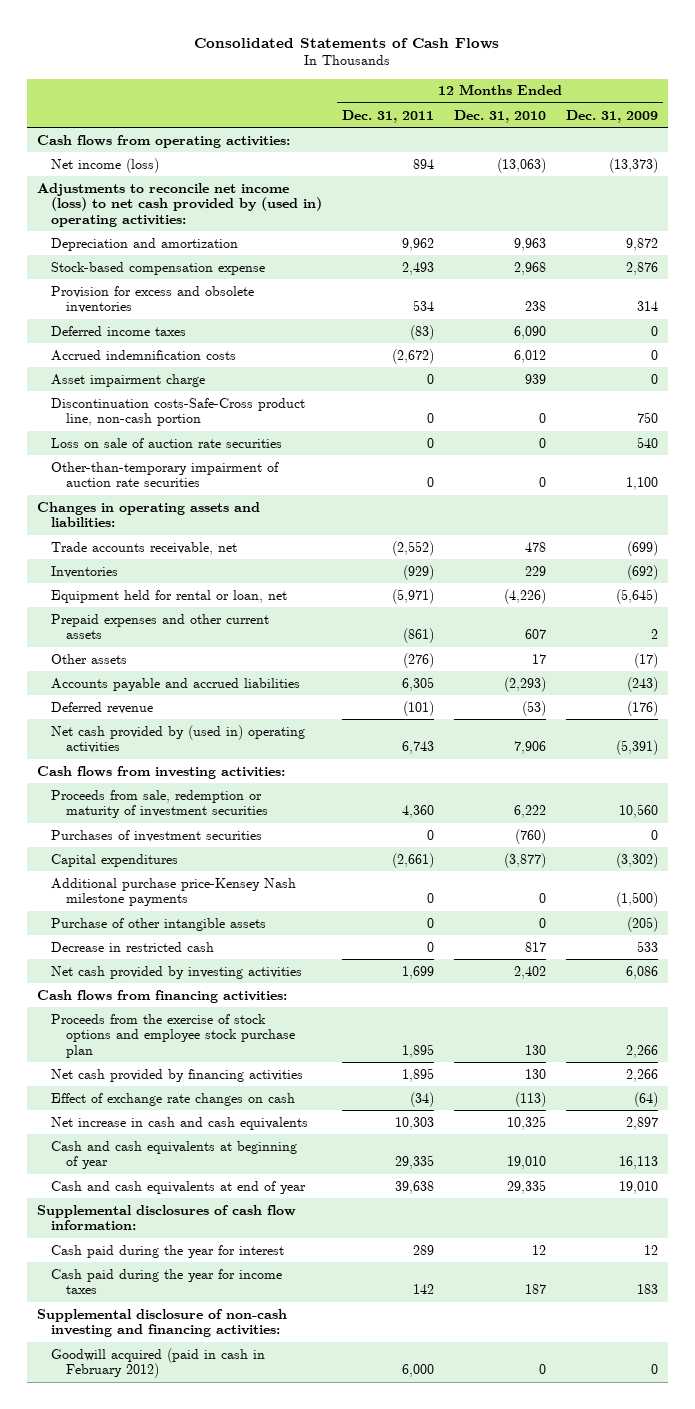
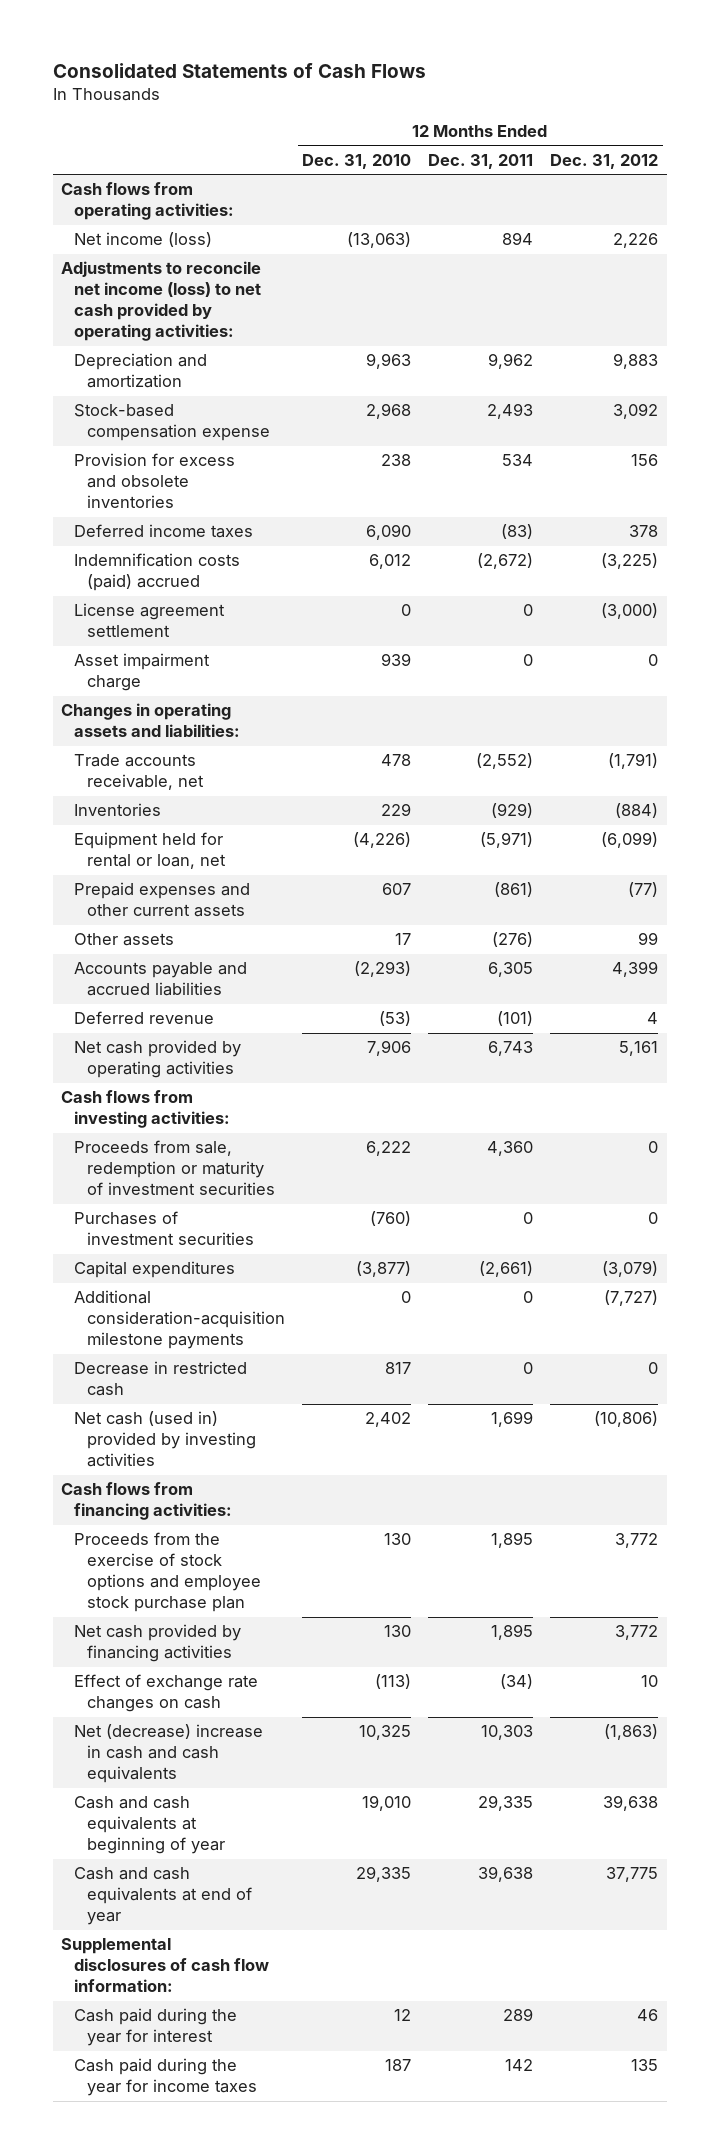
- | 12 Months Ended Dec. 31, 2011 | 12 Months Ended Dec. 31, 2010 | 12 Months Ended Dec. 31, 2009
+ | 12 Months Ended Dec. 31, 2010 | 12 Months Ended Dec. 31, 2011 | 12 Months Ended Dec. 31, 2012
- Adjustments to reconcile net income (loss) to net cash provided by (used in) operating activities:
+ Adjustments to reconcile net income (loss) to net cash provided by operating activities:
- Accrued indemnification costs | (2,672) | 6,012 | 0
+ Indemnification costs (paid) accrued | 6,012 | (2,672) | (3,225)
+ License agreement settlement | 0 | 0 | (3,000)
- Discontinuation costs-Safe-Cross product line, non-cash portion | 0 | 0 | 750
- Loss on sale of auction rate securities | 0 | 0 | 540
- Other-than-temporary impairment of auction rate securities | 0 | 0 | 1,100
- Net cash provided by (used in) operating activities | 6,743 | 7,906 | (5,391)
+ Net cash provided by operating activities | 7,906 | 6,743 | 5,161
- Additional purchase price-Kensey Nash milestone payments | 0 | 0 | (1,500)
- Purchase of other intangible assets | 0 | 0 | (205)
+ Additional consideration-acquisition milestone payments | 0 | 0 | (7,727)
- Net cash provided by investing activities | 1,699 | 2,402 | 6,086
+ Net cash (used in) provided by investing activities | 2,402 | 1,699 | (10,806)
- Net increase in cash and cash equivalents | 10,303 | 10,325 | 2,897
+ Net (decrease) increase in cash and cash equivalents | 10,325 | 10,303 | (1,863)
- Supplemental disclosure of non-cash investing and financing activities:
- Goodwill acquired (paid in cash in February 2012) | 6,000 | 0 | 0

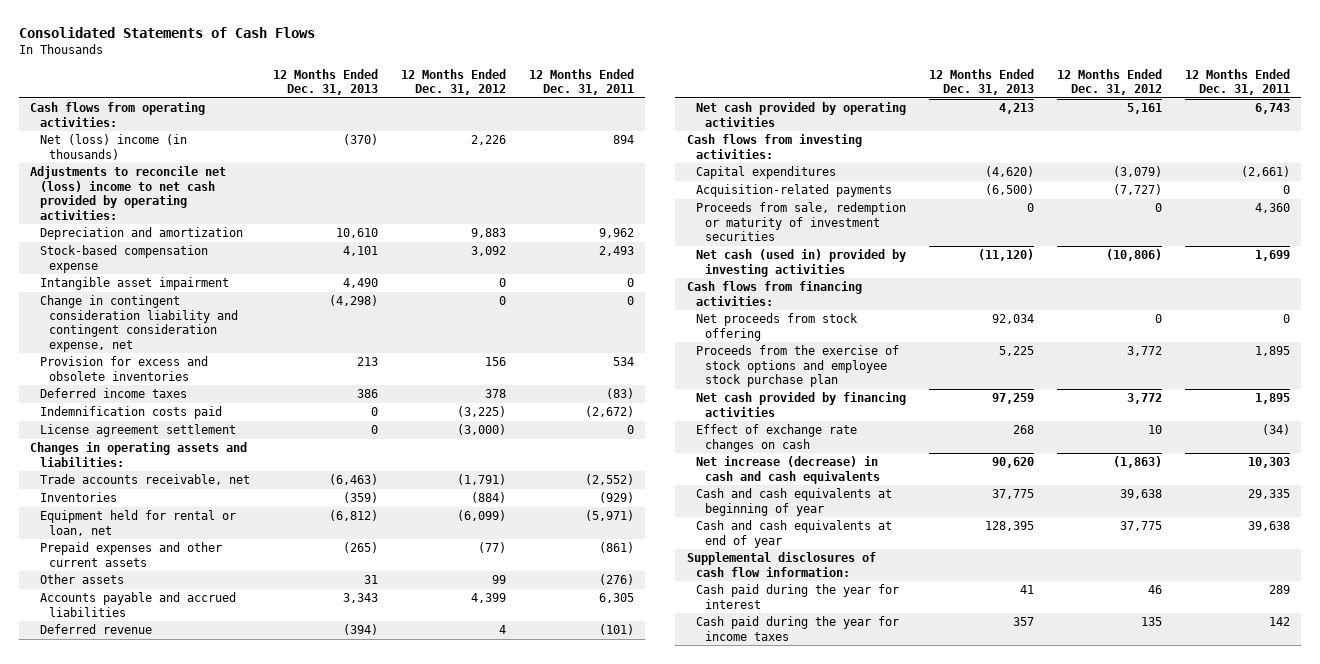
- | 12 Months Ended Dec. 31, 2010 | 12 Months Ended Dec. 31, 2011 | 12 Months Ended Dec. 31, 2012
+ | 12 Months Ended Dec. 31, 2013 | 12 Months Ended Dec. 31, 2012 | 12 Months Ended Dec. 31, 2011
- Net income (loss) | (13,063) | 894 | 2,226
- Adjustments to reconcile net income (loss) to net cash provided by operating activities:
+ Net (loss) income (in thousands) | (370) | 2,226 | 894
+ Adjustments to reconcile net (loss) income to net cash provided by operating activities:
+ Intangible asset impairment | 4,490 | 0 | 0
+ Change in contingent consideration liability and contingent consideration expense, net | (4,298) | 0 | 0
- Indemnification costs (paid) accrued | 6,012 | (2,672) | (3,225)
+ Indemnification costs paid | 0 | (3,225) | (2,672)
- Asset impairment charge | 939 | 0 | 0
- Purchases of investment securities | (760) | 0 | 0
- Additional consideration-acquisition milestone payments | 0 | 0 | (7,727)
- Decrease in restricted cash | 817 | 0 | 0
+ Acquisition-related payments | (6,500) | (7,727) | 0
moved down: Proceeds from sale, redemption or maturity of investment securities | 0 | 0 | 4,360
+ Net proceeds from stock offering | 92,034 | 0 | 0
- Net (decrease) increase in cash and cash equivalents | 10,325 | 10,303 | (1,863)
+ Net increase (decrease) in cash and cash equivalents | 90,620 | (1,863) | 10,303

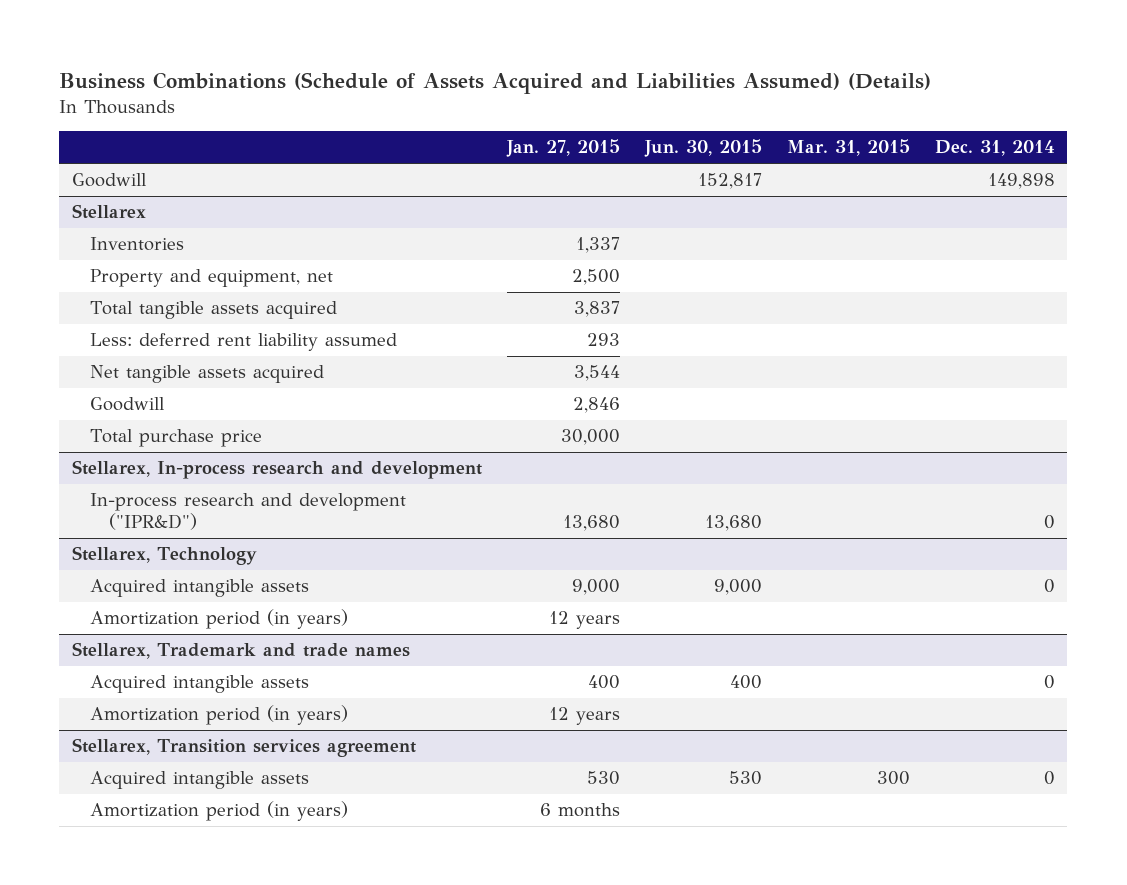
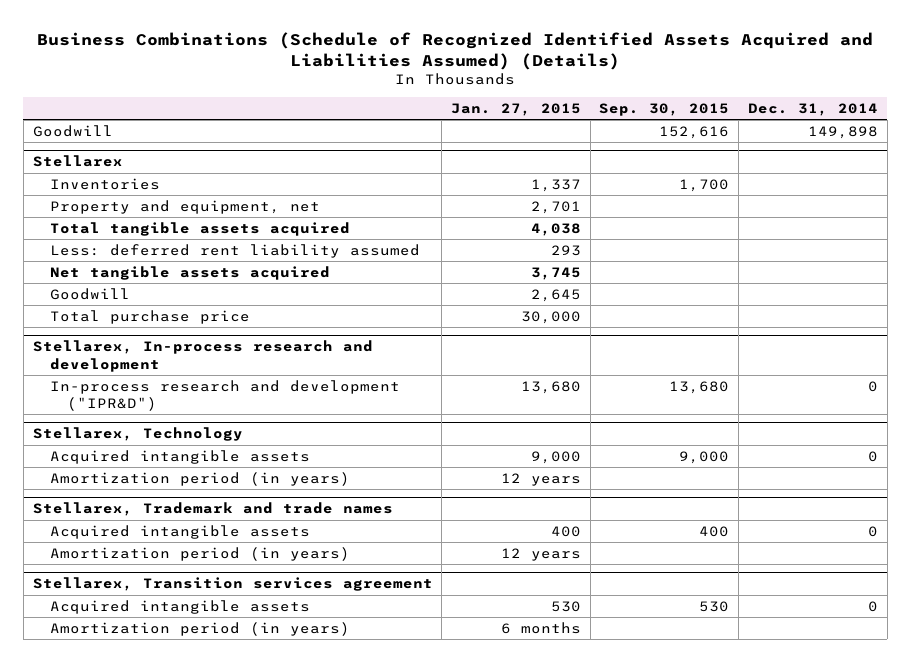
- Business Combinations (Schedule of Assets Acquired and Liabilities Assumed) (Details)
+ Business Combinations (Schedule of Recognized Identified Assets Acquired and Liabilities Assumed) (Details)
- | Jan. 27, 2015 | Jun. 30, 2015 | Mar. 31, 2015 | Dec. 31, 2014
+ | Jan. 27, 2015 | Sep. 30, 2015 | Dec. 31, 2014
@ Stellarex
- Property and equipment, net | 2,500 | | |
- Total tangible assets acquired | 3,837 | | |
+ Property and equipment, net | 2,701 | |
+ Total tangible assets acquired | 4,038 | |
- Net tangible assets acquired | 3,544 | | |
- Goodwill | 2,846 | | |
+ Net tangible assets acquired | 3,745 | |
+ Goodwill | 2,645 | |

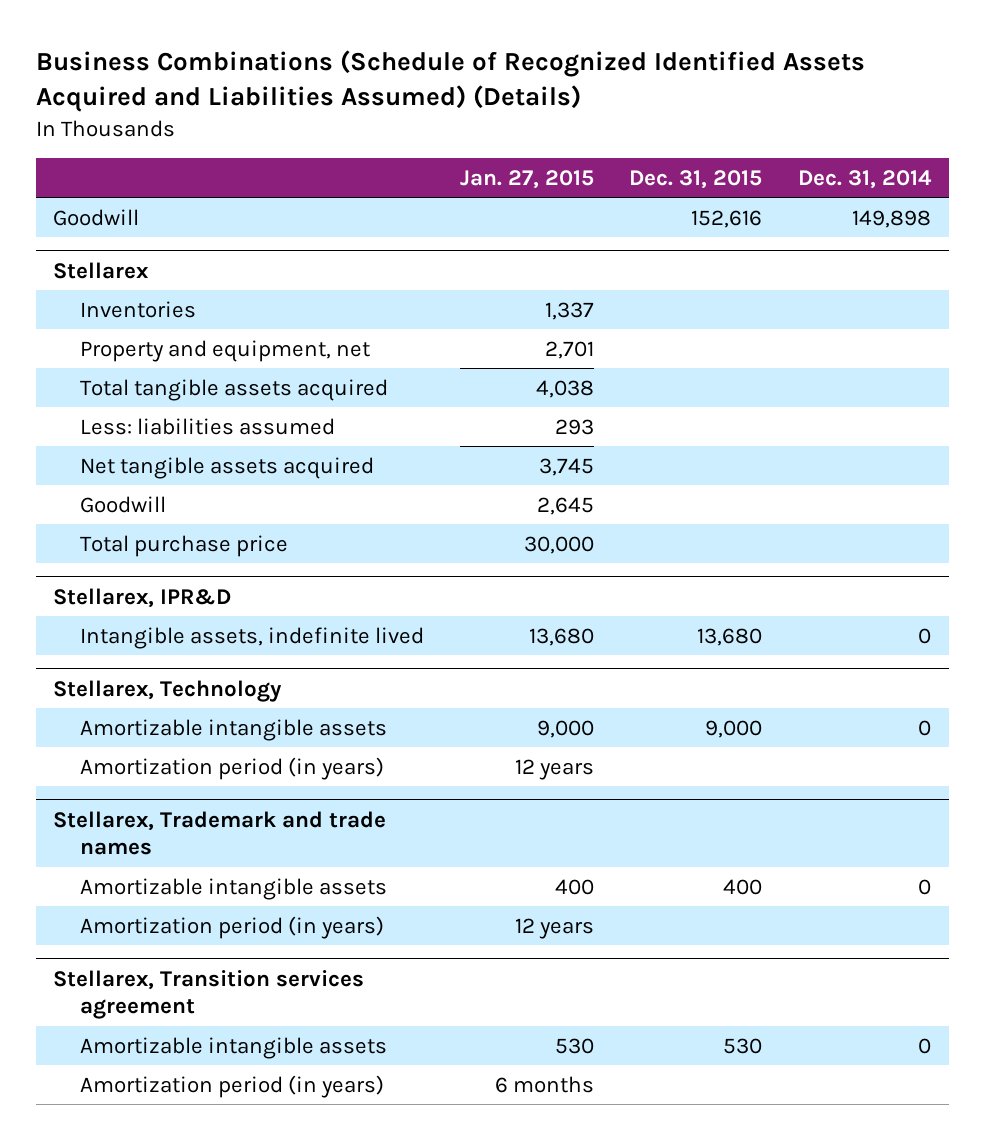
- | Jan. 27, 2015 | Sep. 30, 2015 | Dec. 31, 2014
+ | Jan. 27, 2015 | Dec. 31, 2015 | Dec. 31, 2014
@ Stellarex
- Less: deferred rent liability assumed | 293 | |
+ Less: liabilities assumed | 293 | |
- Stellarex, In-process research and development
- In-process research and development ("IPR&D") | 13,680 | 13,680 | 0
+ Stellarex, IPR&D
+ Intangible assets, indefinite lived | 13,680 | 13,680 | 0
@ Stellarex, Technology
- Acquired intangible assets | 9,000 | 9,000 | 0
+ Amortizable intangible assets | 9,000 | 9,000 | 0
@ Stellarex, Trademark and trade names
- Acquired intangible assets | 400 | 400 | 0
+ Amortizable intangible assets | 400 | 400 | 0
@ Stellarex, Transition services agreement
- Acquired intangible assets | 530 | 530 | 0
+ Amortizable intangible assets | 530 | 530 | 0

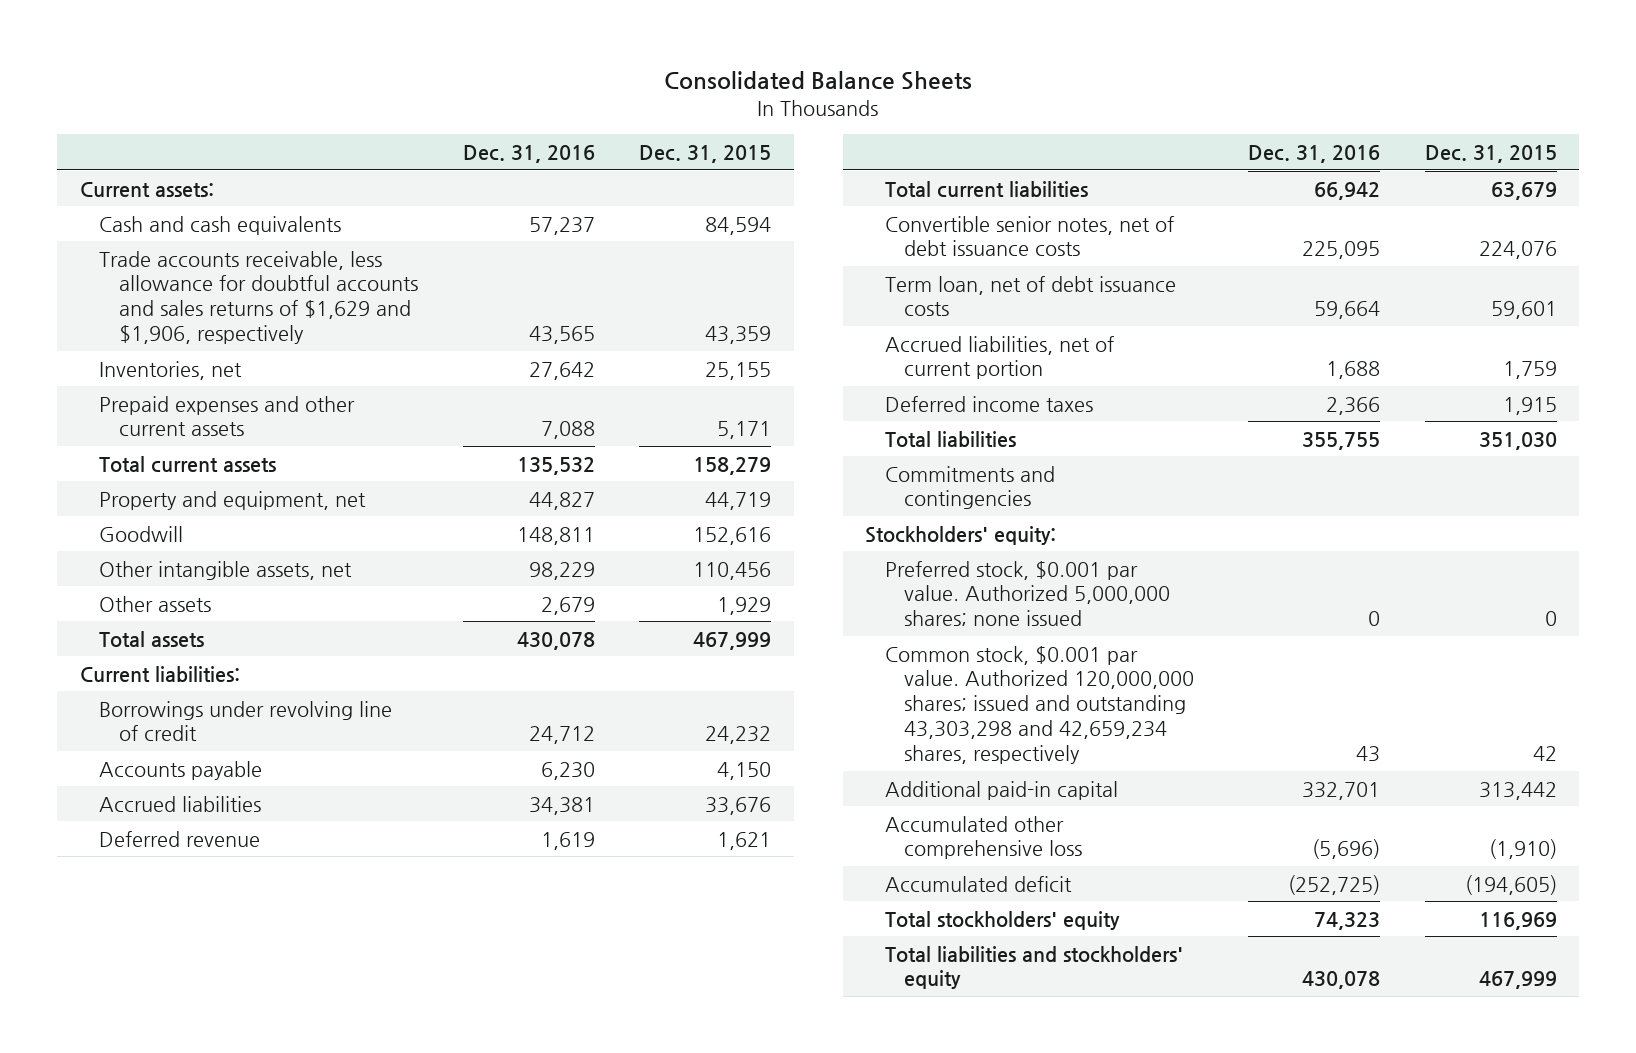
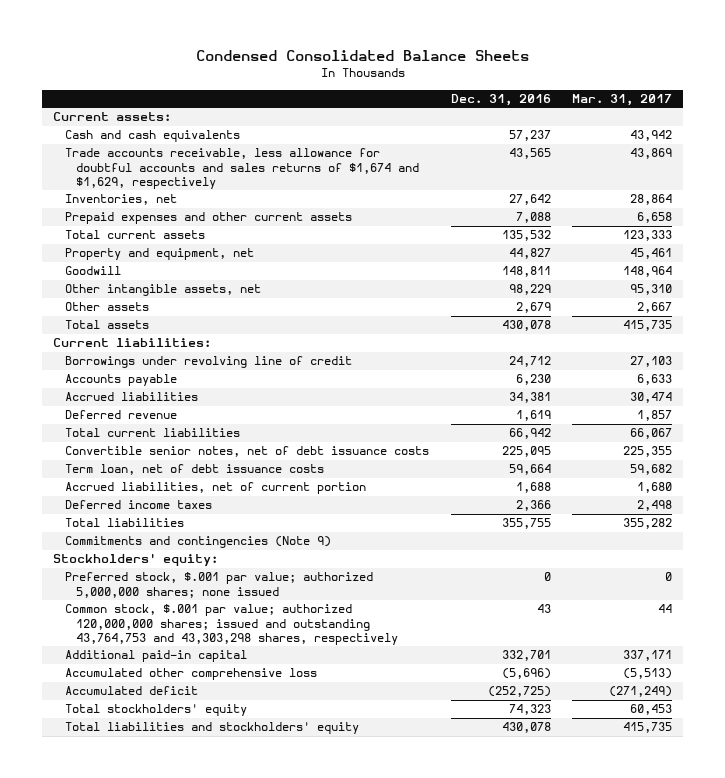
- Consolidated Balance Sheets
+ Condensed Consolidated Balance Sheets
- | Dec. 31, 2016 | Dec. 31, 2015
+ | Dec. 31, 2016 | Mar. 31, 2017
- Trade accounts receivable, less allowance for doubtful accounts and sales returns of $1,629 and $1,906, respectively | 43,565 | 43,359
+ Trade accounts receivable, less allowance for doubtful accounts and sales returns of $1,674 and $1,629, respectively | 43,565 | 43,869
- Commitments and contingencies
+ Commitments and contingencies (Note 9)
- Preferred stock, $0.001 par value. Authorized 5,000,000 shares; none issued | 0 | 0
- Common stock, $0.001 par value. Authorized 120,000,000 shares; issued and outstanding 43,303,298 and 42,659,234 shares, respectively | 43 | 42
+ Preferred stock, $.001 par value; authorized 5,000,000 shares; none issued | 0 | 0
+ Common stock, $.001 par value; authorized 120,000,000 shares; issued and outstanding 43,764,753 and 43,303,298 shares, respectively | 43 | 44

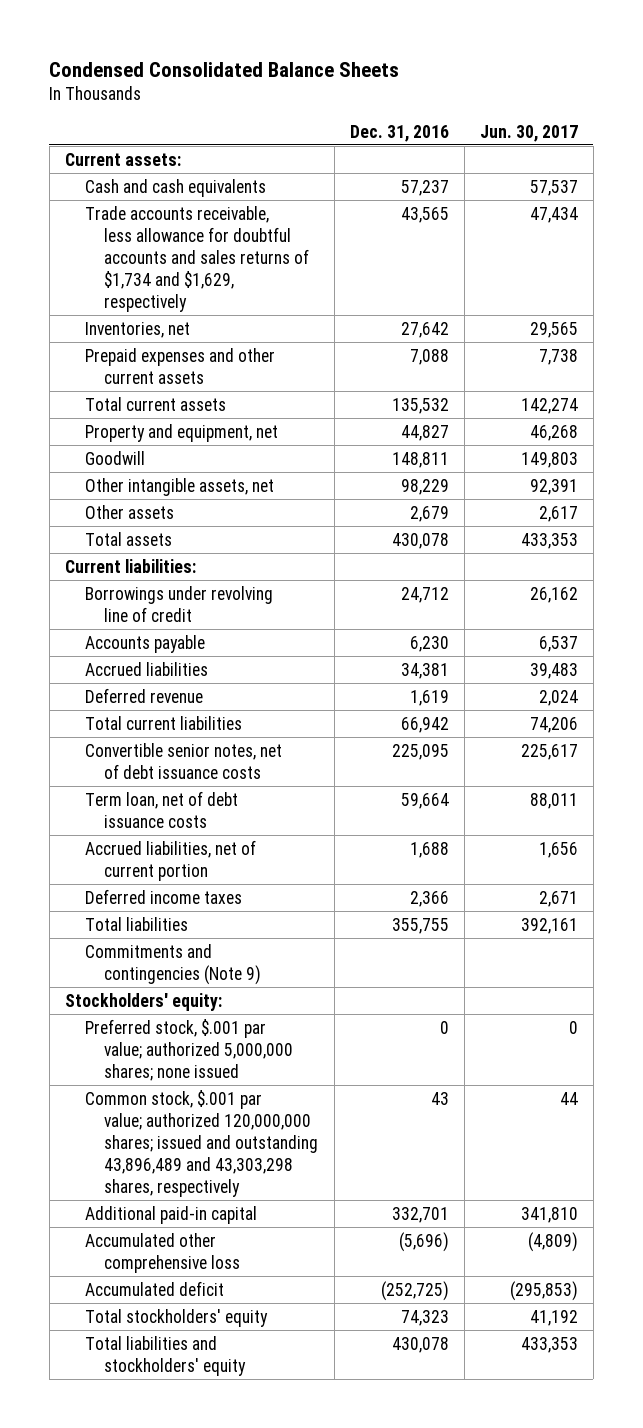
- | Dec. 31, 2016 | Mar. 31, 2017
+ | Dec. 31, 2016 | Jun. 30, 2017
- Trade accounts receivable, less allowance for doubtful accounts and sales returns of $1,674 and $1,629, respectively | 43,565 | 43,869
+ Trade accounts receivable, less allowance for doubtful accounts and sales returns of $1,734 and $1,629, respectively | 43,565 | 47,434
- Common stock, $.001 par value; authorized 120,000,000 shares; issued and outstanding 43,764,753 and 43,303,298 shares, respectively | 43 | 44
+ Common stock, $.001 par value; authorized 120,000,000 shares; issued and outstanding 43,896,489 and 43,303,298 shares, respectively | 43 | 44

